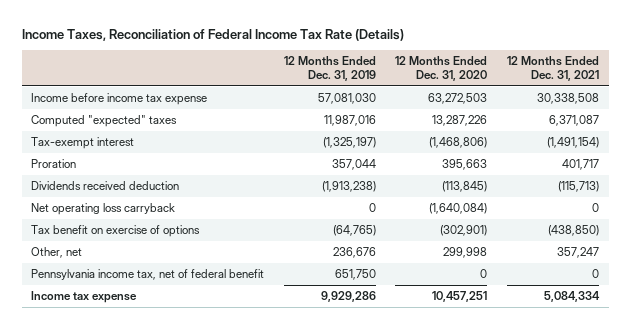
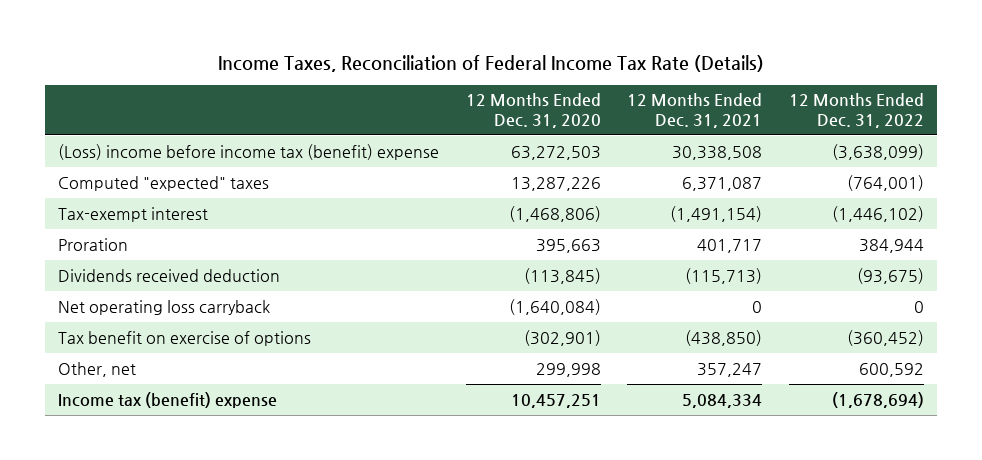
- | 12 Months Ended Dec. 31, 2019 | 12 Months Ended Dec. 31, 2020 | 12 Months Ended Dec. 31, 2021
+ | 12 Months Ended Dec. 31, 2020 | 12 Months Ended Dec. 31, 2021 | 12 Months Ended Dec. 31, 2022
- Income before income tax expense | 57,081,030 | 63,272,503 | 30,338,508
+ (Loss) income before income tax (benefit) expense | 63,272,503 | 30,338,508 | (3,638,099)
- Pennsylvania income tax, net of federal benefit | 651,750 | 0 | 0
- Income tax expense | 9,929,286 | 10,457,251 | 5,084,334
+ Income tax (benefit) expense | 10,457,251 | 5,084,334 | (1,678,694)

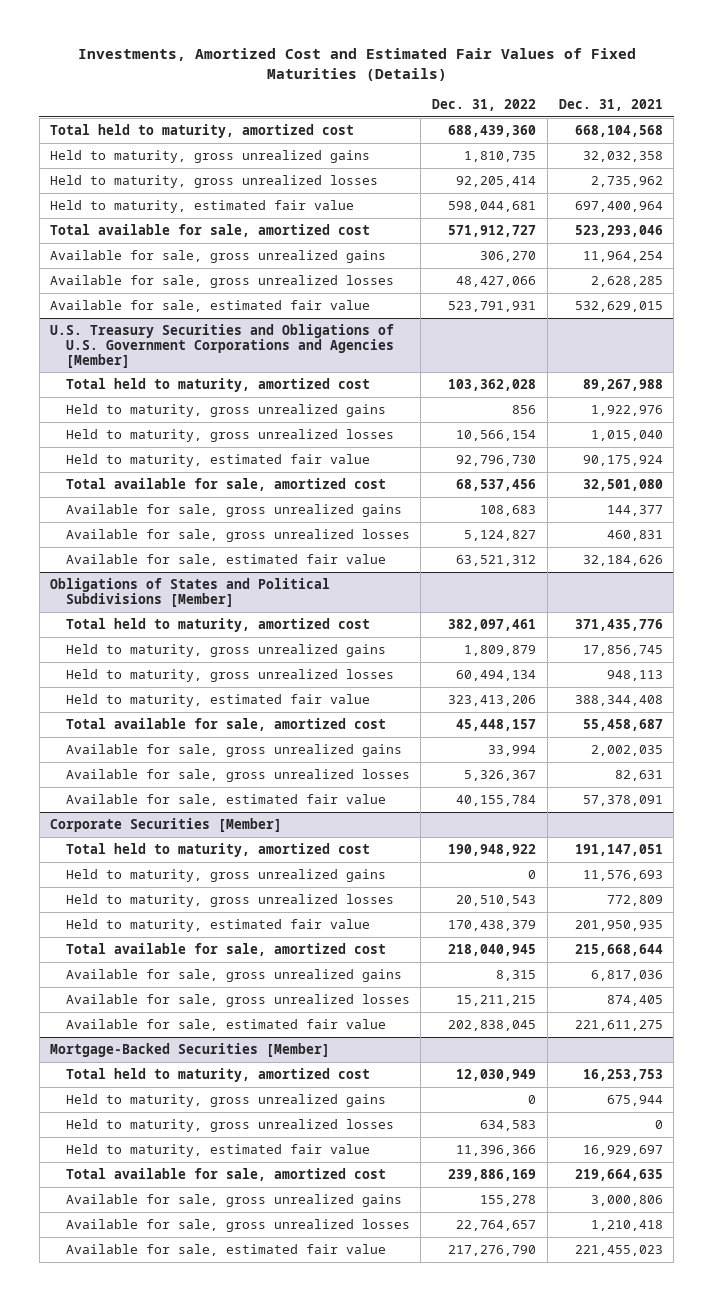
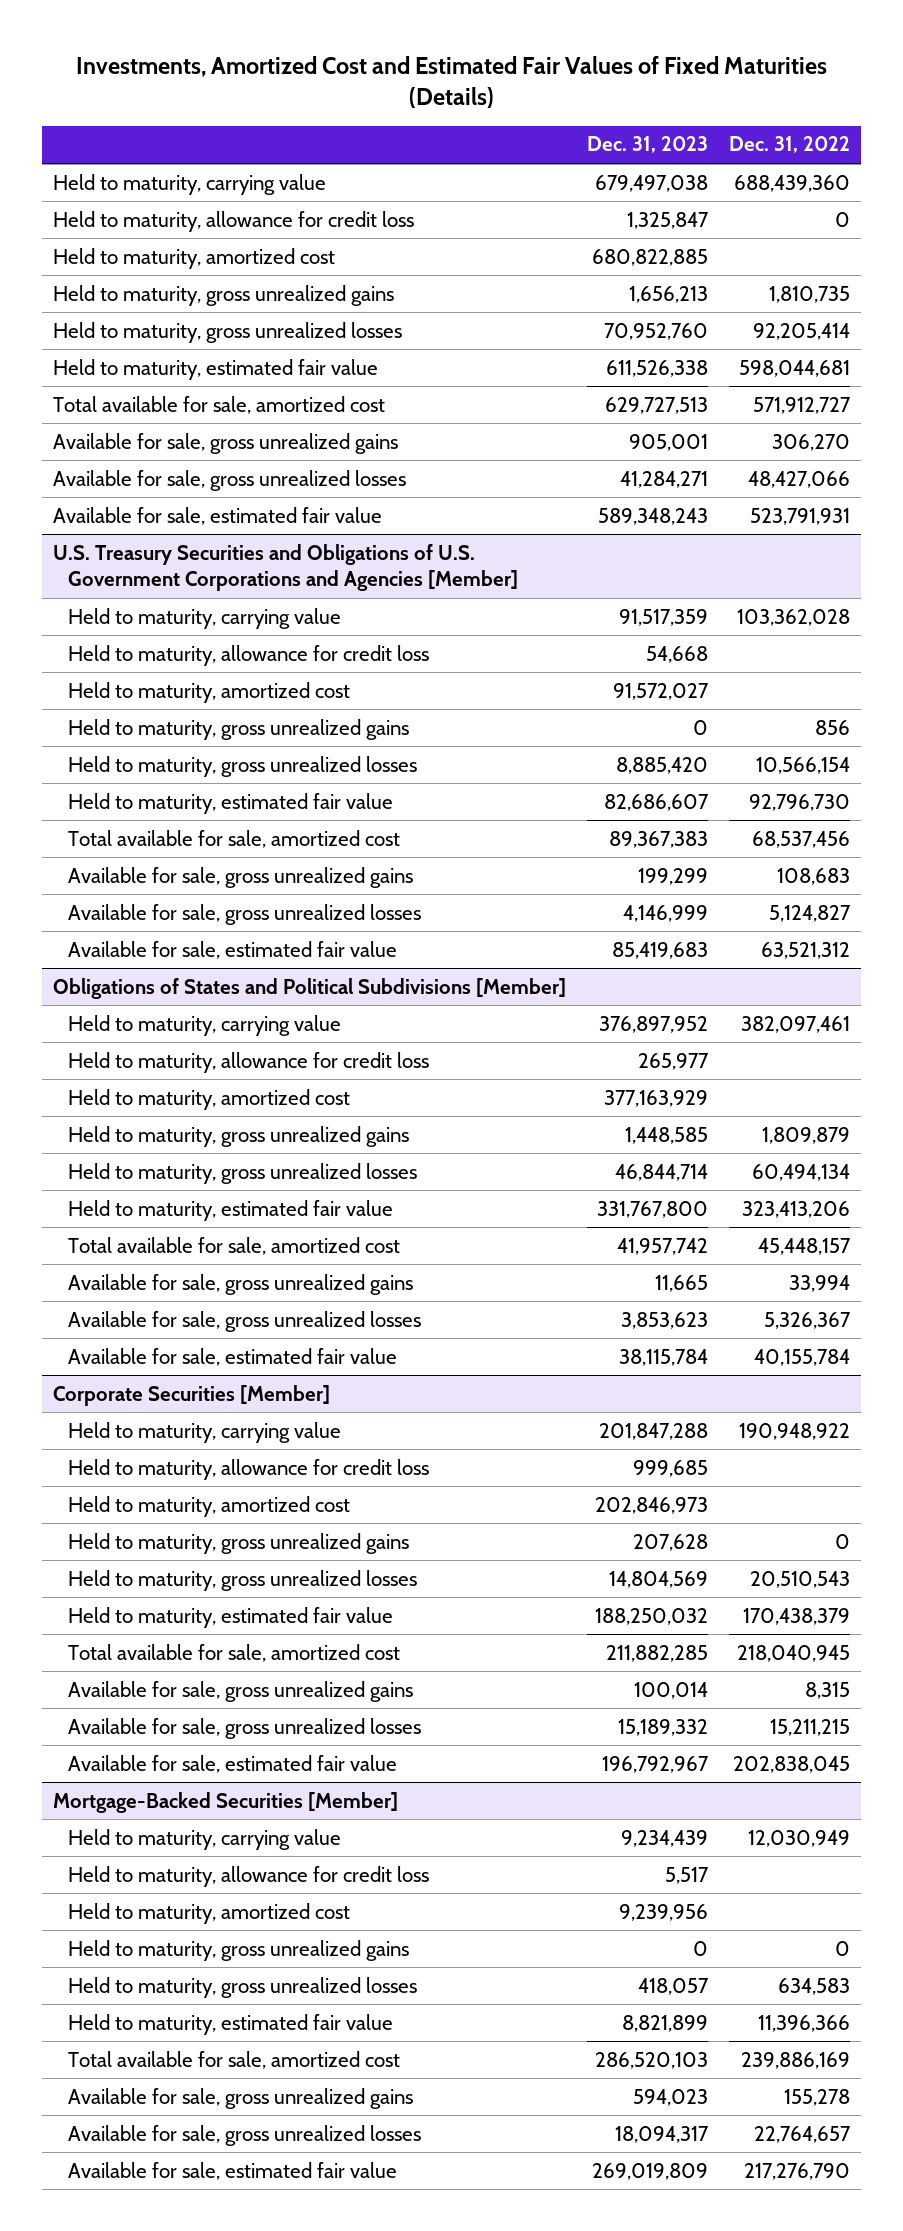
- | Dec. 31, 2022 | Dec. 31, 2021
+ | Dec. 31, 2023 | Dec. 31, 2022
- Total held to maturity, amortized cost | 688,439,360 | 668,104,568
+ Held to maturity, carrying value | 679,497,038 | 688,439,360
+ Held to maturity, allowance for credit loss | 1,325,847 | 0
+ Held to maturity, amortized cost | 680,822,885 |
@ U.S. Treasury Securities and Obligations of U.S. Government Corporations and Agencies [Member]
- Total held to maturity, amortized cost | 103,362,028 | 89,267,988
+ Held to maturity, carrying value | 91,517,359 | 103,362,028
+ Held to maturity, allowance for credit loss | 54,668 |
+ Held to maturity, amortized cost | 91,572,027 |
@ Obligations of States and Political Subdivisions [Member]
- Total held to maturity, amortized cost | 382,097,461 | 371,435,776
+ Held to maturity, carrying value | 376,897,952 | 382,097,461
+ Held to maturity, allowance for credit loss | 265,977 |
+ Held to maturity, amortized cost | 377,163,929 |
@ Corporate Securities [Member]
- Total held to maturity, amortized cost | 190,948,922 | 191,147,051
+ Held to maturity, carrying value | 201,847,288 | 190,948,922
+ Held to maturity, allowance for credit loss | 999,685 |
+ Held to maturity, amortized cost | 202,846,973 |
@ Mortgage-Backed Securities [Member]
- Total held to maturity, amortized cost | 12,030,949 | 16,253,753
+ Held to maturity, carrying value | 9,234,439 | 12,030,949
+ Held to maturity, allowance for credit loss | 5,517 |
+ Held to maturity, amortized cost | 9,239,956 |

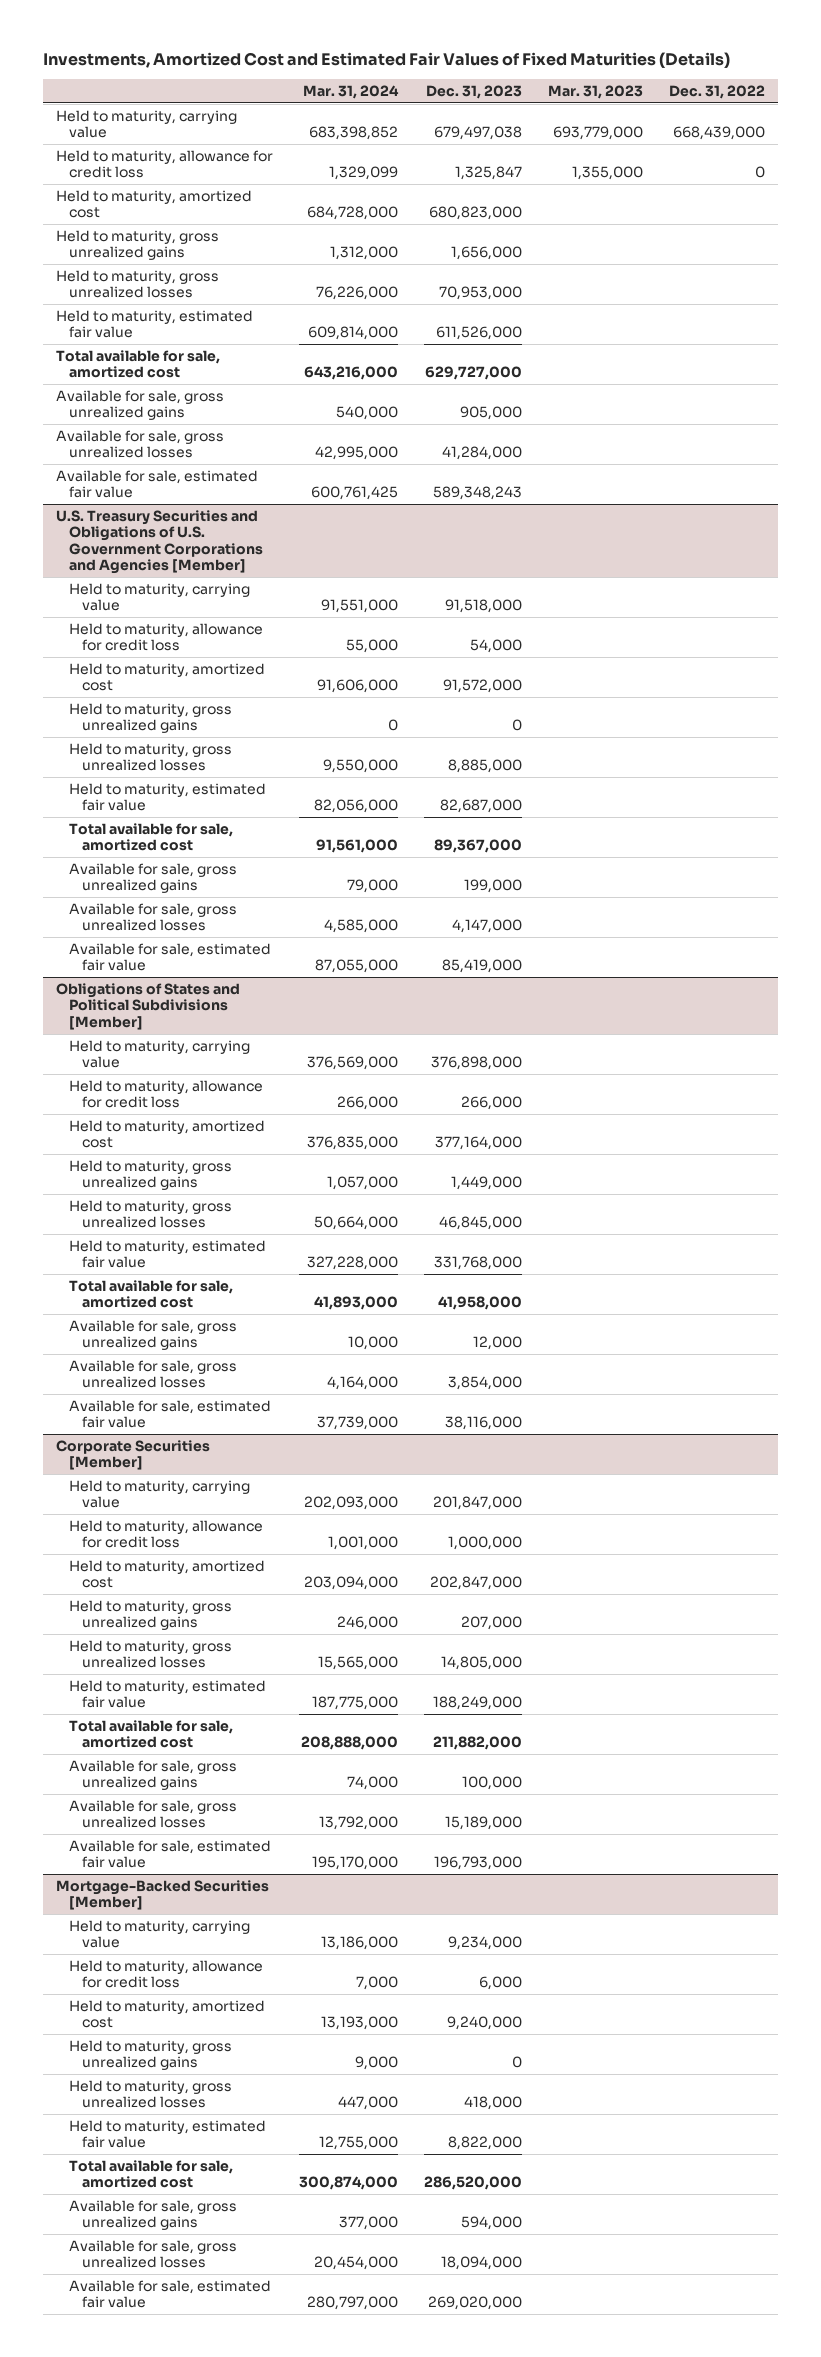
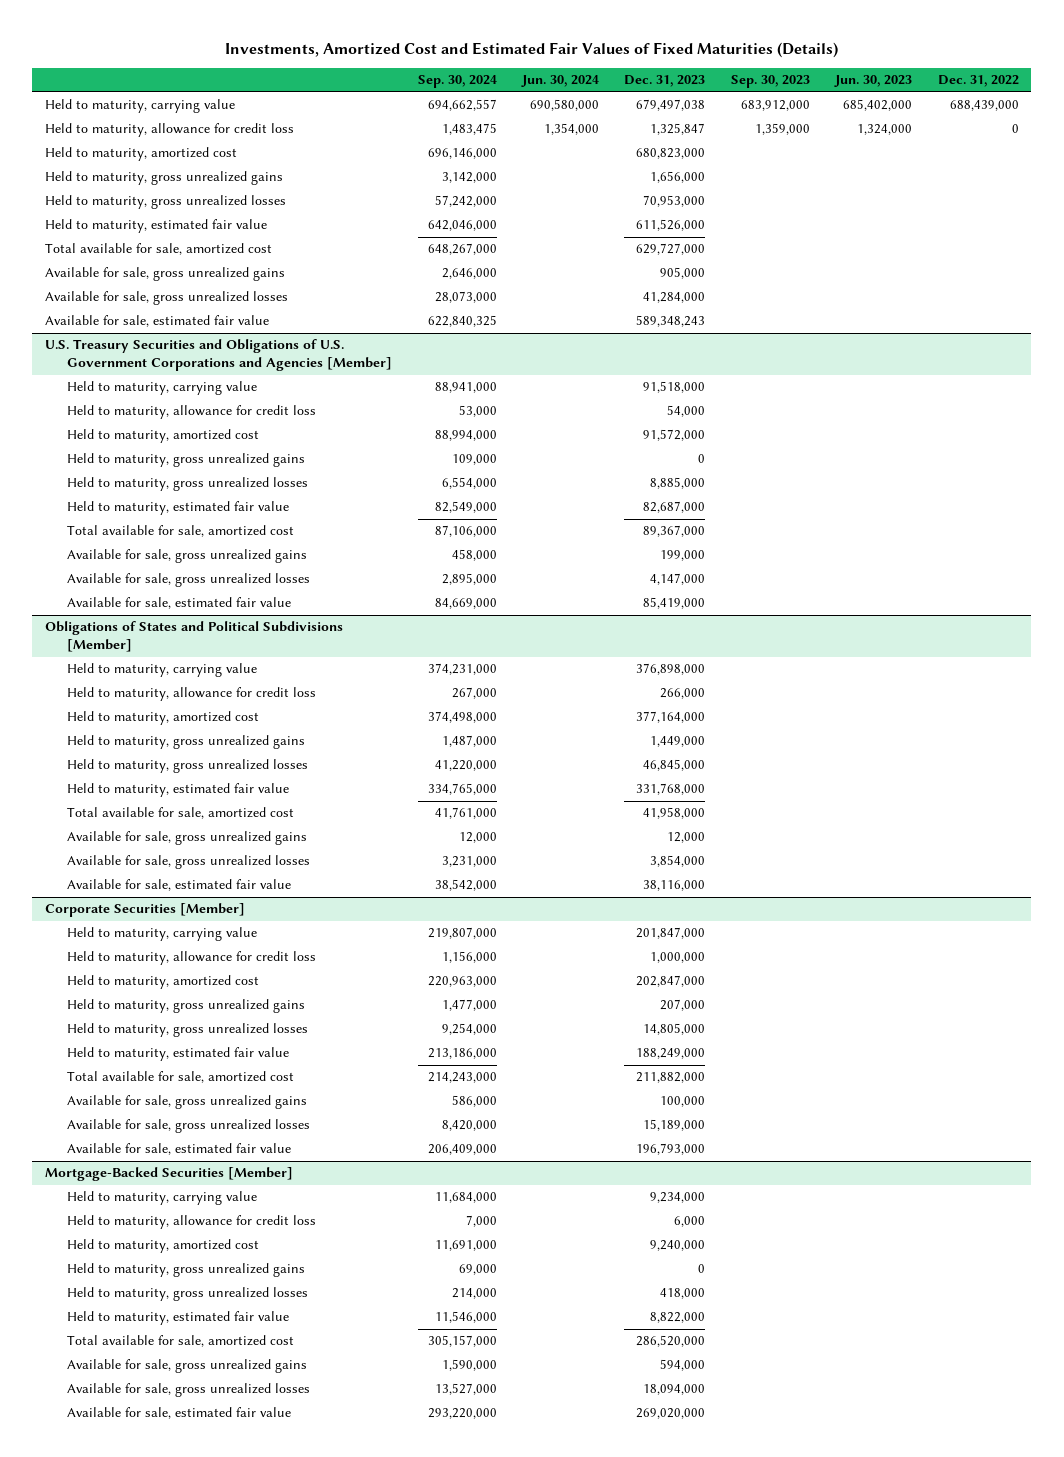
- | Mar. 31, 2024 | Dec. 31, 2023 | Mar. 31, 2023 | Dec. 31, 2022
+ | Sep. 30, 2024 | Jun. 30, 2024 | Dec. 31, 2023 | Sep. 30, 2023 | Jun. 30, 2023 | Dec. 31, 2022
- Held to maturity, carrying value | 683,398,852 | 679,497,038 | 693,779,000 | 668,439,000
+ Held to maturity, carrying value | 694,662,557 | 690,580,000 | 679,497,038 | 683,912,000 | 685,402,000 | 688,439,000

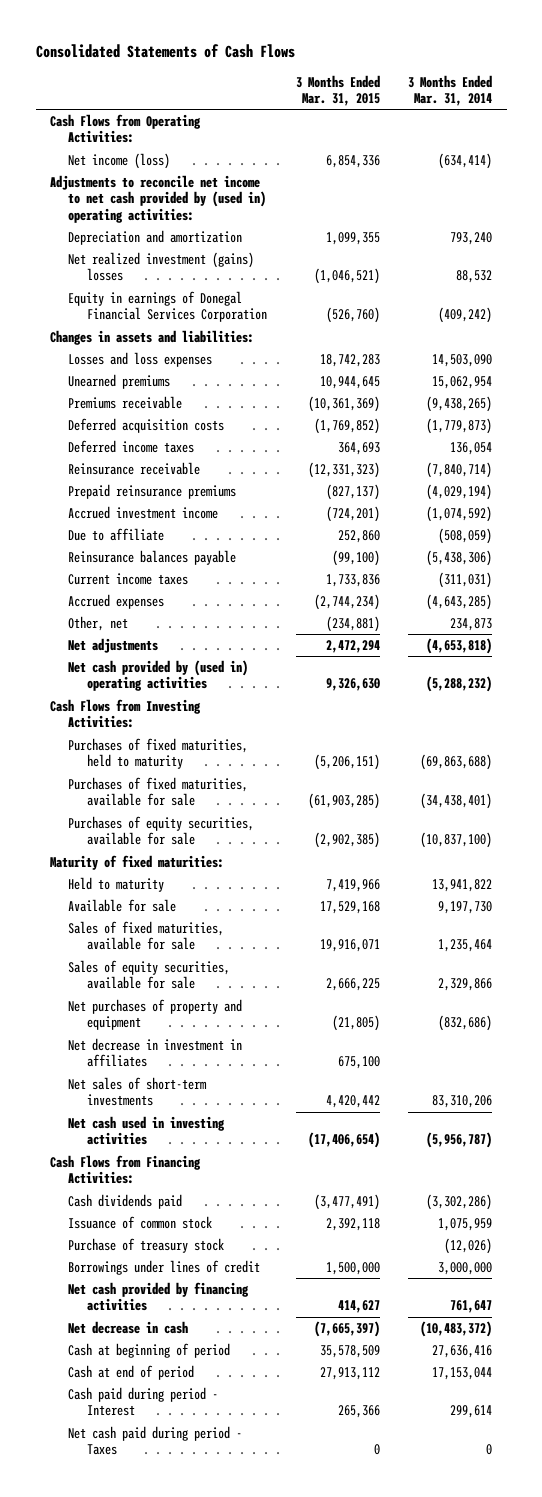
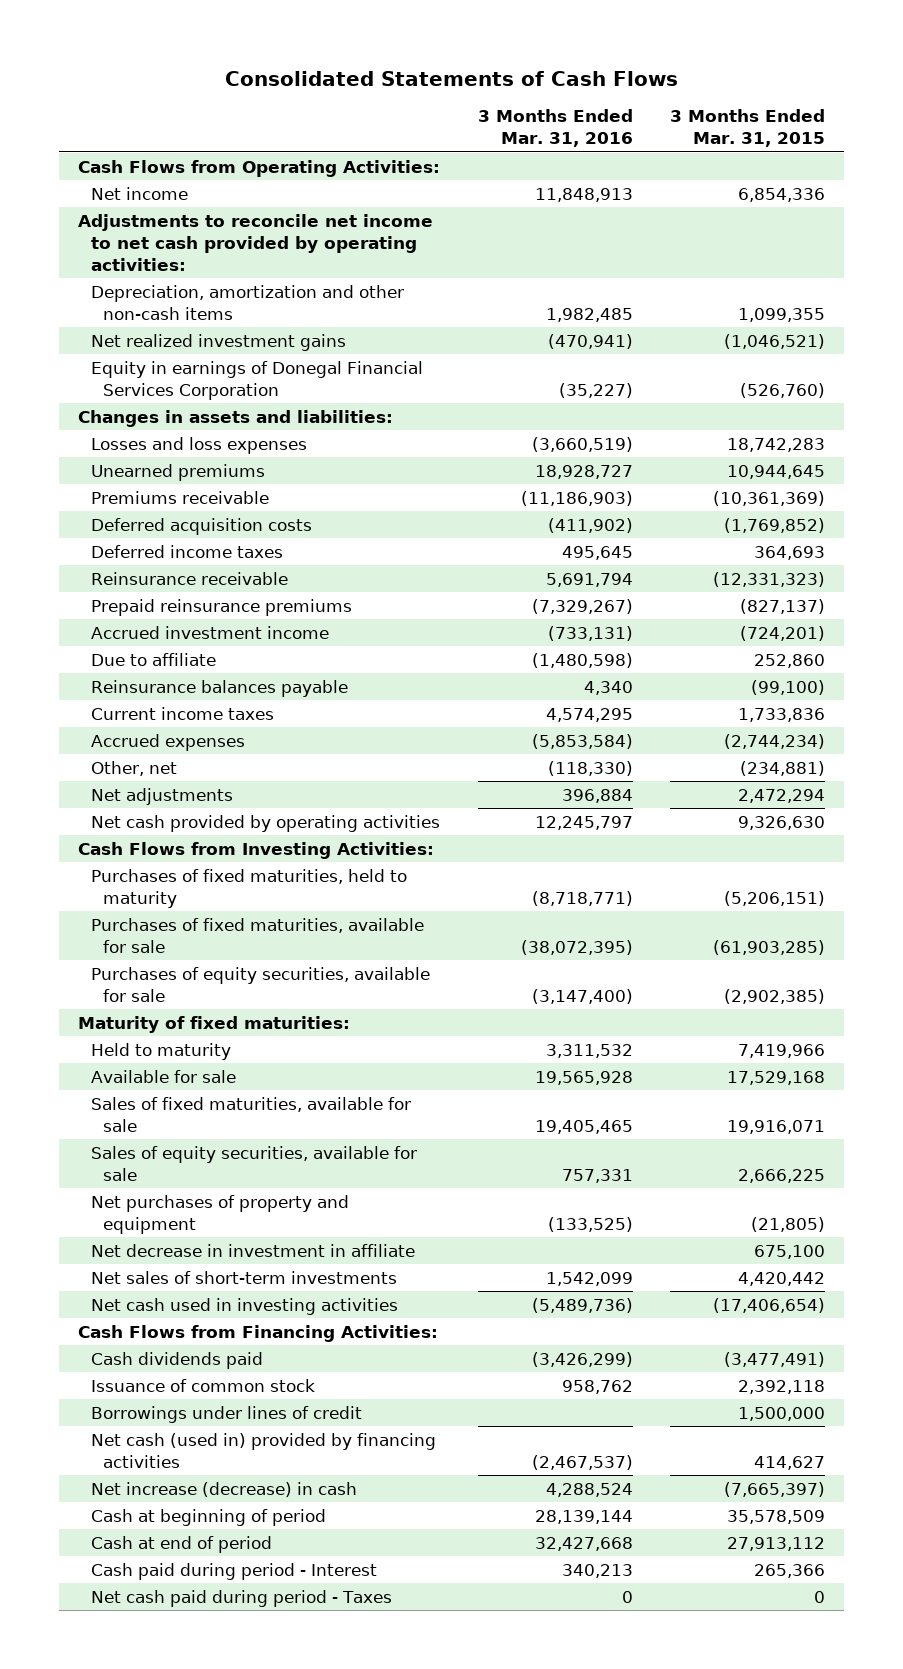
- | 3 Months Ended Mar. 31, 2015 | 3 Months Ended Mar. 31, 2014
+ | 3 Months Ended Mar. 31, 2016 | 3 Months Ended Mar. 31, 2015
- Net income (loss) | 6,854,336 | (634,414)
- Adjustments to reconcile net income to net cash provided by (used in) operating activities:
- Depreciation and amortization | 1,099,355 | 793,240
- Net realized investment (gains) losses | (1,046,521) | 88,532
+ Net income | 11,848,913 | 6,854,336
+ Adjustments to reconcile net income to net cash provided by operating activities:
+ Depreciation, amortization and other non-cash items | 1,982,485 | 1,099,355
+ Net realized investment gains | (470,941) | (1,046,521)
- Net cash provided by (used in) operating activities | 9,326,630 | (5,288,232)
+ Net cash provided by operating activities | 12,245,797 | 9,326,630
- Net decrease in investment in affiliates | 675,100 |
+ Net decrease in investment in affiliate | | 675,100
- Purchase of treasury stock | | (12,026)
- Net cash provided by financing activities | 414,627 | 761,647
- Net decrease in cash | (7,665,397) | (10,483,372)
+ Net cash (used in) provided by financing activities | (2,467,537) | 414,627
+ Net increase (decrease) in cash | 4,288,524 | (7,665,397)

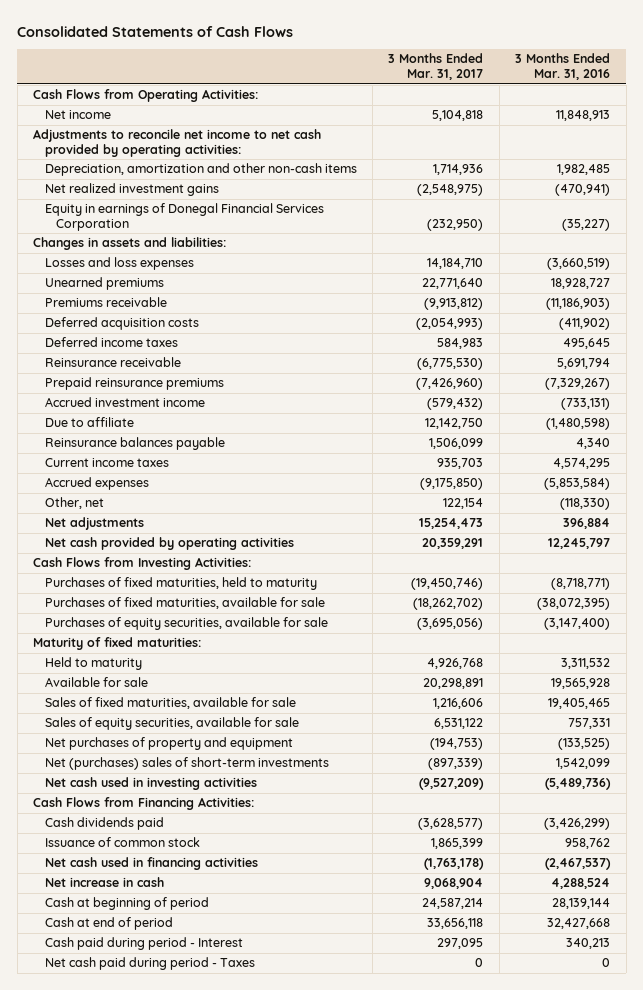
- | 3 Months Ended Mar. 31, 2016 | 3 Months Ended Mar. 31, 2015
+ | 3 Months Ended Mar. 31, 2017 | 3 Months Ended Mar. 31, 2016
- Net decrease in investment in affiliate | | 675,100
- Net sales of short-term investments | 1,542,099 | 4,420,442
+ Net (purchases) sales of short-term investments | (897,339) | 1,542,099
- Borrowings under lines of credit | | 1,500,000
- Net cash (used in) provided by financing activities | (2,467,537) | 414,627
- Net increase (decrease) in cash | 4,288,524 | (7,665,397)
+ Net cash used in financing activities | (1,763,178) | (2,467,537)
+ Net increase in cash | 9,068,904 | 4,288,524

